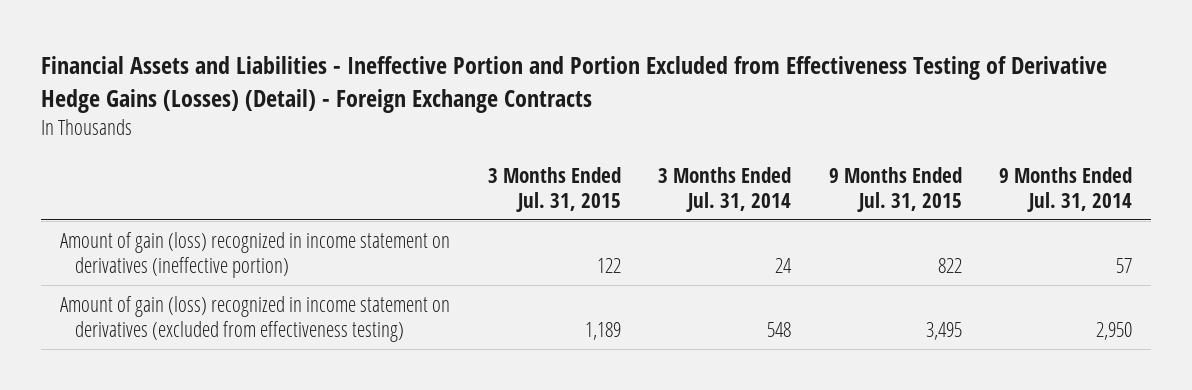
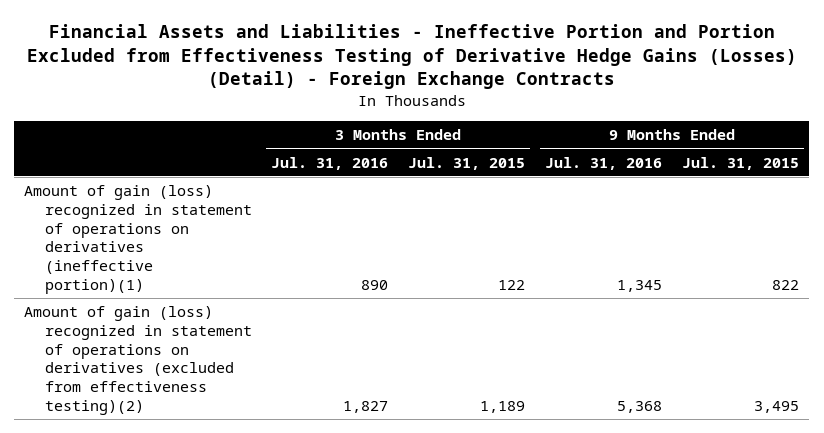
- | 3 Months Ended Jul. 31, 2015 | 3 Months Ended Jul. 31, 2014 | 9 Months Ended Jul. 31, 2015 | 9 Months Ended Jul. 31, 2014
+ | 3 Months Ended Jul. 31, 2016 | 3 Months Ended Jul. 31, 2015 | 9 Months Ended Jul. 31, 2016 | 9 Months Ended Jul. 31, 2015
- Amount of gain (loss) recognized in income statement on derivatives (ineffective portion) | 122 | 24 | 822 | 57
- Amount of gain (loss) recognized in income statement on derivatives (excluded from effectiveness testing) | 1,189 | 548 | 3,495 | 2,950
+ Amount of gain (loss) recognized in statement of operations on derivatives (ineffective portion)(1) | 890 | 122 | 1,345 | 822
+ Amount of gain (loss) recognized in statement of operations on derivatives (excluded from effectiveness testing)(2) | 1,827 | 1,189 | 5,368 | 3,495

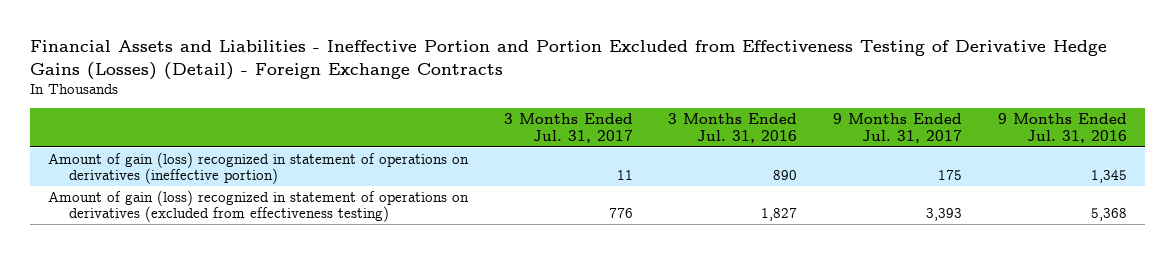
- | 3 Months Ended Jul. 31, 2016 | 3 Months Ended Jul. 31, 2015 | 9 Months Ended Jul. 31, 2016 | 9 Months Ended Jul. 31, 2015
+ | 3 Months Ended Jul. 31, 2017 | 3 Months Ended Jul. 31, 2016 | 9 Months Ended Jul. 31, 2017 | 9 Months Ended Jul. 31, 2016
- Amount of gain (loss) recognized in statement of operations on derivatives (ineffective portion)(1) | 890 | 122 | 1,345 | 822
- Amount of gain (loss) recognized in statement of operations on derivatives (excluded from effectiveness testing)(2) | 1,827 | 1,189 | 5,368 | 3,495
+ Amount of gain (loss) recognized in statement of operations on derivatives (ineffective portion) | 11 | 890 | 175 | 1,345
+ Amount of gain (loss) recognized in statement of operations on derivatives (excluded from effectiveness testing) | 776 | 1,827 | 3,393 | 5,368

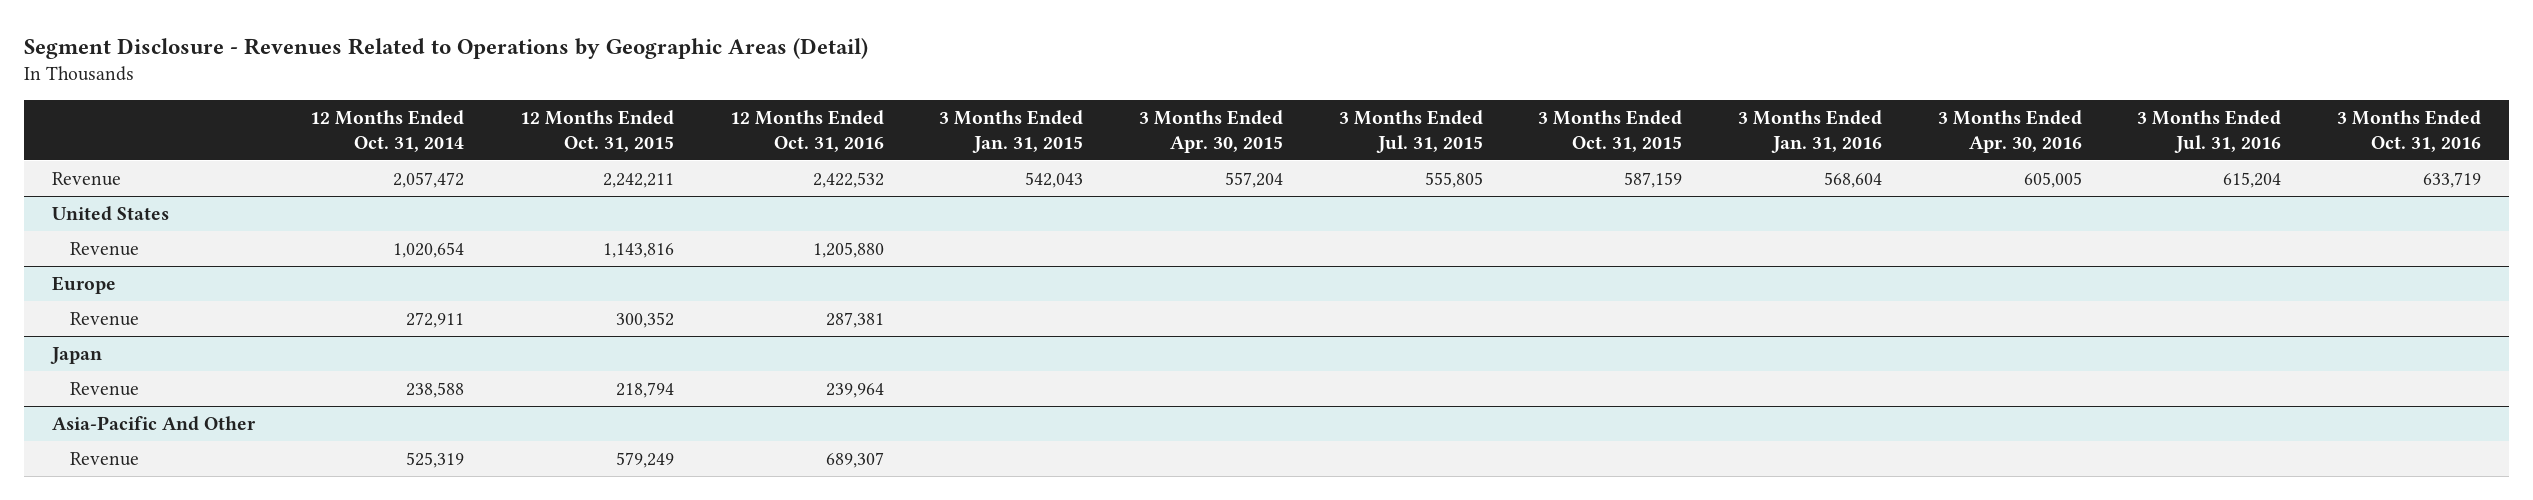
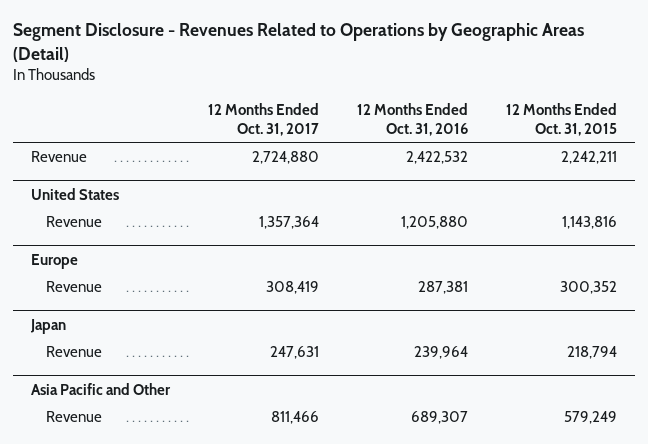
- | 12 Months Ended Oct. 31, 2014 | 12 Months Ended Oct. 31, 2015 | 12 Months Ended Oct. 31, 2016 | 3 Months Ended Jan. 31, 2015 | 3 Months Ended Apr. 30, 2015 | 3 Months Ended Jul. 31, 2015 | 3 Months Ended Oct. 31, 2015 | 3 Months Ended Jan. 31, 2016 | 3 Months Ended Apr. 30, 2016 | 3 Months Ended Jul. 31, 2016 | 3 Months Ended Oct. 31, 2016
+ | 12 Months Ended Oct. 31, 2017 | 12 Months Ended Oct. 31, 2016 | 12 Months Ended Oct. 31, 2015
- Asia-Pacific And Other
+ Asia Pacific and Other

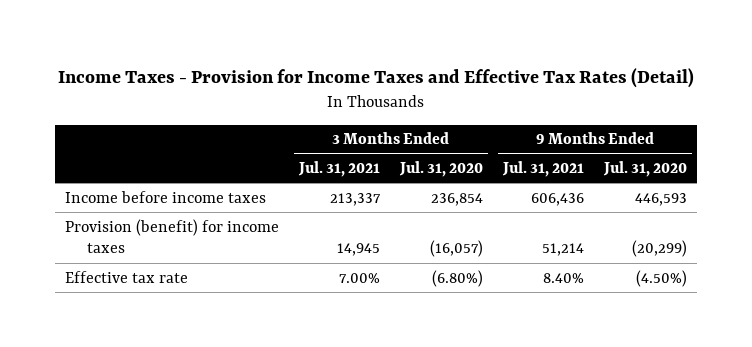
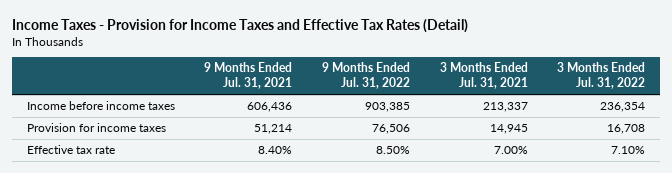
- | 3 Months Ended Jul. 31, 2021 | 3 Months Ended Jul. 31, 2020 | 9 Months Ended Jul. 31, 2021 | 9 Months Ended Jul. 31, 2020
+ | 9 Months Ended Jul. 31, 2021 | 9 Months Ended Jul. 31, 2022 | 3 Months Ended Jul. 31, 2021 | 3 Months Ended Jul. 31, 2022
- Provision (benefit) for income taxes | 14,945 | (16,057) | 51,214 | (20,299)
+ Provision for income taxes | 51,214 | 76,506 | 14,945 | 16,708

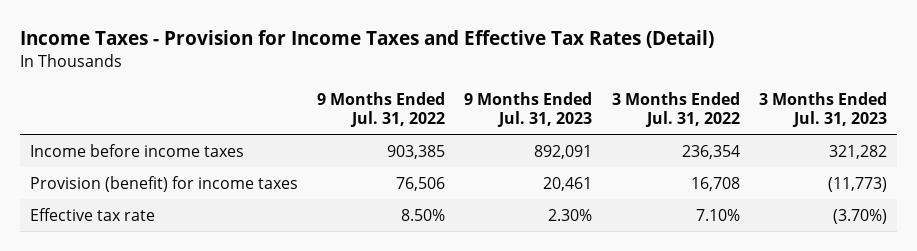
- | 9 Months Ended Jul. 31, 2021 | 9 Months Ended Jul. 31, 2022 | 3 Months Ended Jul. 31, 2021 | 3 Months Ended Jul. 31, 2022
+ | 9 Months Ended Jul. 31, 2022 | 9 Months Ended Jul. 31, 2023 | 3 Months Ended Jul. 31, 2022 | 3 Months Ended Jul. 31, 2023
- Provision for income taxes | 51,214 | 76,506 | 14,945 | 16,708
+ Provision (benefit) for income taxes | 76,506 | 20,461 | 16,708 | (11,773)

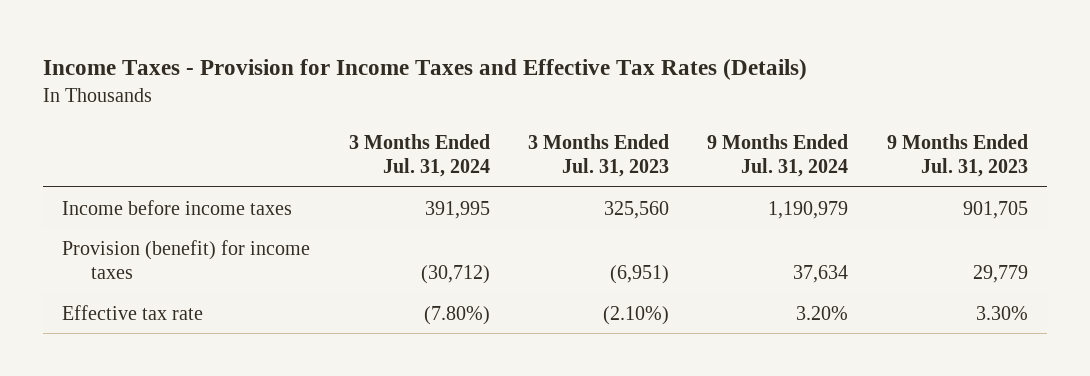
- Income Taxes - Provision for Income Taxes and Effective Tax Rates (Detail)
+ Income Taxes - Provision for Income Taxes and Effective Tax Rates (Details)
- | 9 Months Ended Jul. 31, 2022 | 9 Months Ended Jul. 31, 2023 | 3 Months Ended Jul. 31, 2022 | 3 Months Ended Jul. 31, 2023
+ | 3 Months Ended Jul. 31, 2024 | 3 Months Ended Jul. 31, 2023 | 9 Months Ended Jul. 31, 2024 | 9 Months Ended Jul. 31, 2023
- Income before income taxes | 903,385 | 892,091 | 236,354 | 321,282
- Provision (benefit) for income taxes | 76,506 | 20,461 | 16,708 | (11,773)
- Effective tax rate | 8.50% | 2.30% | 7.10% | (3.70%)
+ Income before income taxes | 391,995 | 325,560 | 1,190,979 | 901,705
+ Provision (benefit) for income taxes | (30,712) | (6,951) | 37,634 | 29,779
+ Effective tax rate | (7.80%) | (2.10%) | 3.20% | 3.30%

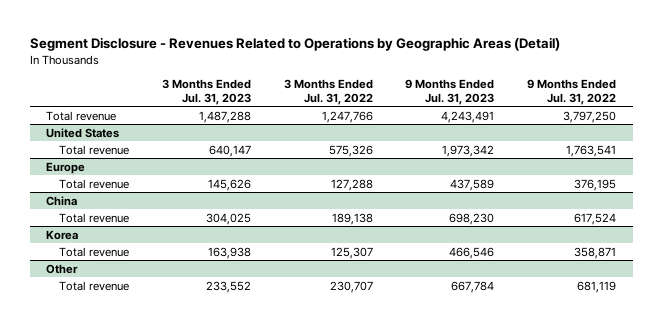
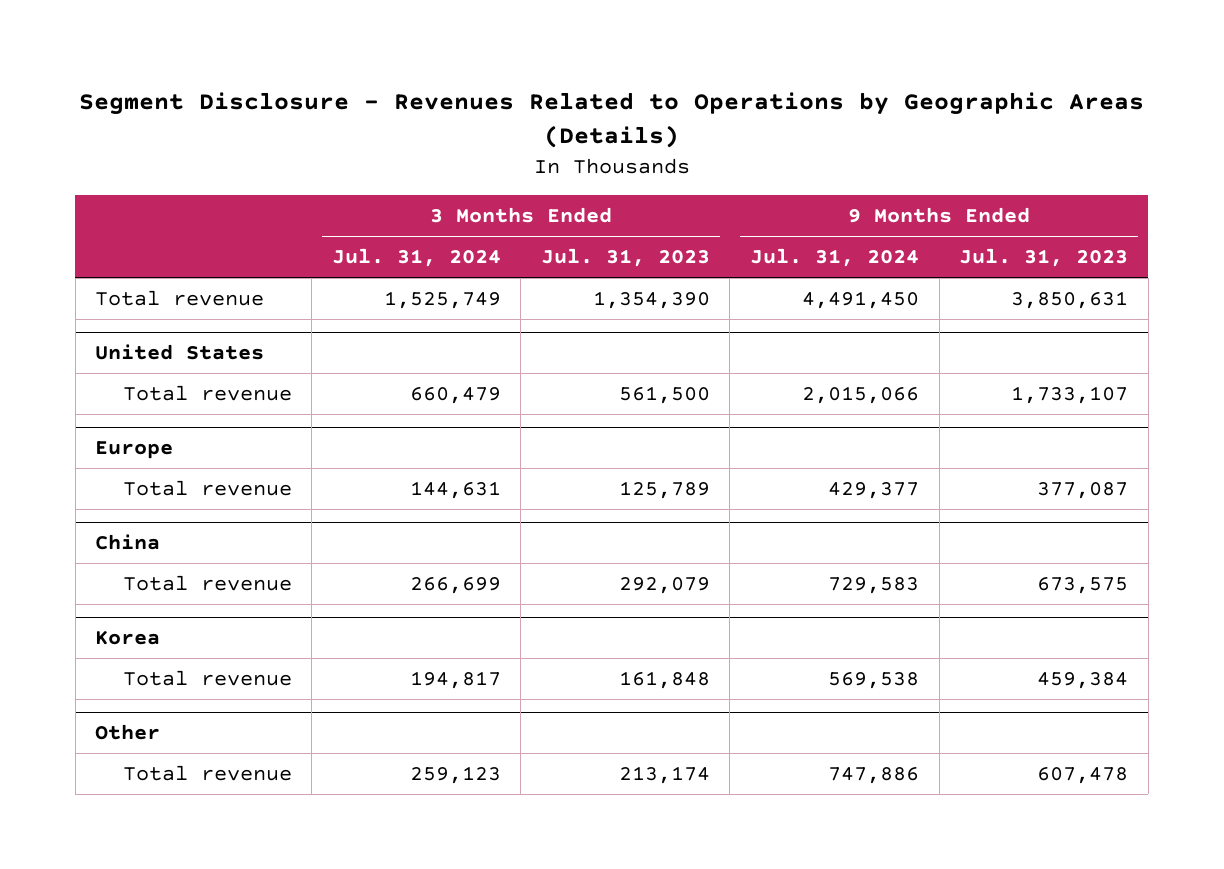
- Segment Disclosure - Revenues Related to Operations by Geographic Areas (Detail)
+ Segment Disclosure - Revenues Related to Operations by Geographic Areas (Details)
- | 3 Months Ended Jul. 31, 2023 | 3 Months Ended Jul. 31, 2022 | 9 Months Ended Jul. 31, 2023 | 9 Months Ended Jul. 31, 2022
+ | 3 Months Ended Jul. 31, 2024 | 3 Months Ended Jul. 31, 2023 | 9 Months Ended Jul. 31, 2024 | 9 Months Ended Jul. 31, 2023
- Total revenue | 1,487,288 | 1,247,766 | 4,243,491 | 3,797,250
+ Total revenue | 1,525,749 | 1,354,390 | 4,491,450 | 3,850,631
@ United States
- Total revenue | 640,147 | 575,326 | 1,973,342 | 1,763,541
+ Total revenue | 660,479 | 561,500 | 2,015,066 | 1,733,107
@ Europe
- Total revenue | 145,626 | 127,288 | 437,589 | 376,195
+ Total revenue | 144,631 | 125,789 | 429,377 | 377,087
@ China
- Total revenue | 304,025 | 189,138 | 698,230 | 617,524
+ Total revenue | 266,699 | 292,079 | 729,583 | 673,575
@ Korea
- Total revenue | 163,938 | 125,307 | 466,546 | 358,871
+ Total revenue | 194,817 | 161,848 | 569,538 | 459,384
@ Other
- Total revenue | 233,552 | 230,707 | 667,784 | 681,119
+ Total revenue | 259,123 | 213,174 | 747,886 | 607,478

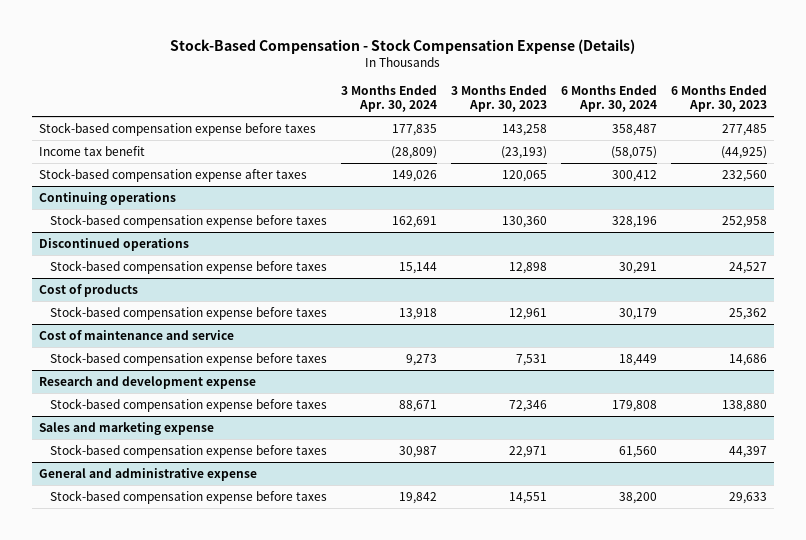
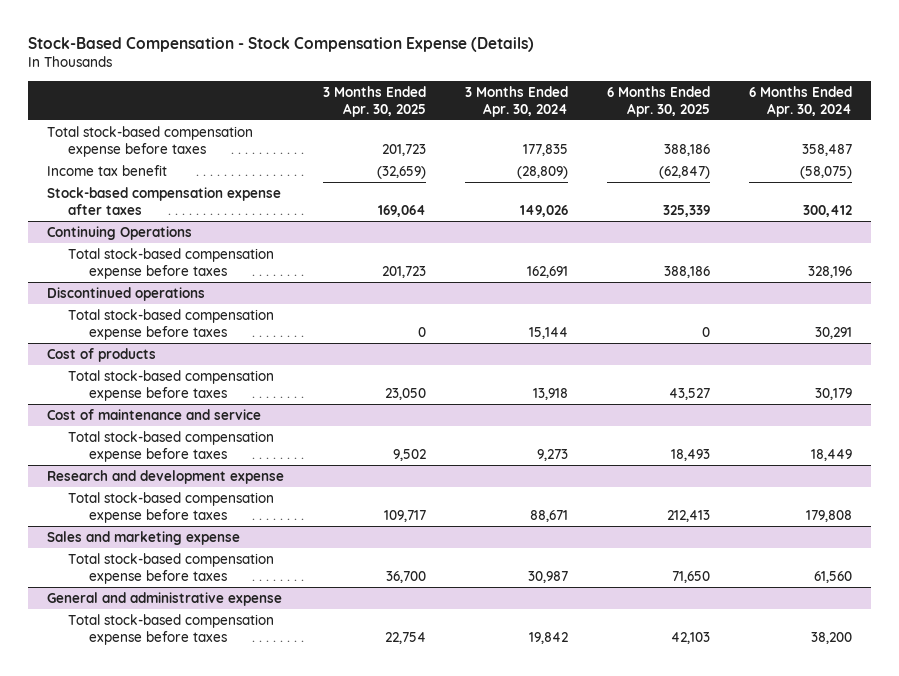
- | 3 Months Ended Apr. 30, 2024 | 3 Months Ended Apr. 30, 2023 | 6 Months Ended Apr. 30, 2024 | 6 Months Ended Apr. 30, 2023
+ | 3 Months Ended Apr. 30, 2025 | 3 Months Ended Apr. 30, 2024 | 6 Months Ended Apr. 30, 2025 | 6 Months Ended Apr. 30, 2024
- Stock-based compensation expense before taxes | 177,835 | 143,258 | 358,487 | 277,485
+ Total stock-based compensation expense before taxes | 201,723 | 177,835 | 388,186 | 358,487
- Continuing operations
- Stock-based compensation expense before taxes | 162,691 | 130,360 | 328,196 | 252,958
+ Continuing Operations
+ Total stock-based compensation expense before taxes | 201,723 | 162,691 | 388,186 | 328,196
@ Discontinued operations
- Stock-based compensation expense before taxes | 15,144 | 12,898 | 30,291 | 24,527
+ Total stock-based compensation expense before taxes | 0 | 15,144 | 0 | 30,291
@ Cost of products
- Stock-based compensation expense before taxes | 13,918 | 12,961 | 30,179 | 25,362
+ Total stock-based compensation expense before taxes | 23,050 | 13,918 | 43,527 | 30,179
@ Cost of maintenance and service
- Stock-based compensation expense before taxes | 9,273 | 7,531 | 18,449 | 14,686
+ Total stock-based compensation expense before taxes | 9,502 | 9,273 | 18,493 | 18,449
@ Research and development expense
- Stock-based compensation expense before taxes | 88,671 | 72,346 | 179,808 | 138,880
+ Total stock-based compensation expense before taxes | 109,717 | 88,671 | 212,413 | 179,808
@ Sales and marketing expense
- Stock-based compensation expense before taxes | 30,987 | 22,971 | 61,560 | 44,397
+ Total stock-based compensation expense before taxes | 36,700 | 30,987 | 71,650 | 61,560
@ General and administrative expense
- Stock-based compensation expense before taxes | 19,842 | 14,551 | 38,200 | 29,633
+ Total stock-based compensation expense before taxes | 22,754 | 19,842 | 42,103 | 38,200

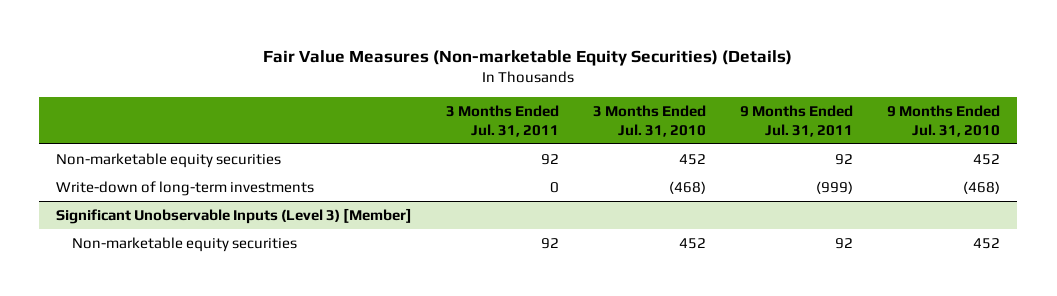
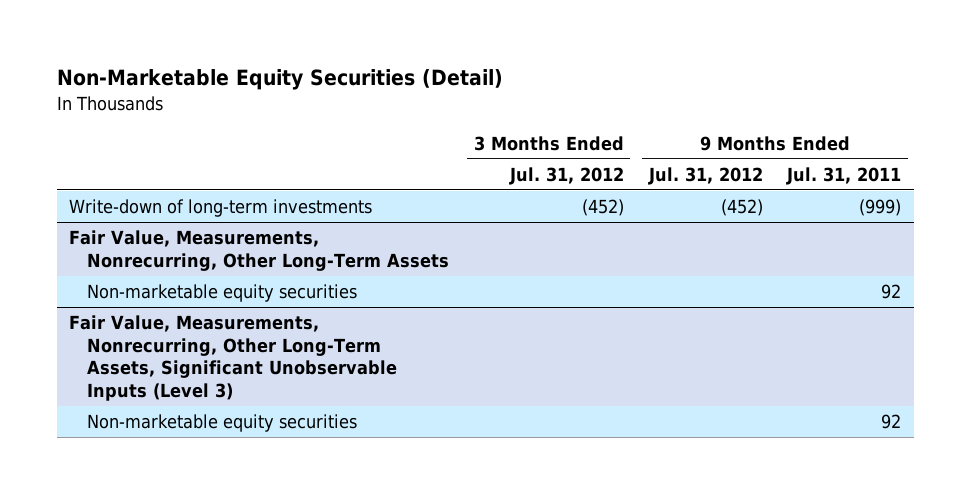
- Fair Value Measures (Non-marketable Equity Securities) (Details)
+ Non-Marketable Equity Securities (Detail)
- | 3 Months Ended Jul. 31, 2011 | 3 Months Ended Jul. 31, 2010 | 9 Months Ended Jul. 31, 2011 | 9 Months Ended Jul. 31, 2010
+ | 3 Months Ended Jul. 31, 2012 | 9 Months Ended Jul. 31, 2012 | 9 Months Ended Jul. 31, 2011
- Non-marketable equity securities | 92 | 452 | 92 | 452
- Significant Unobservable Inputs (Level 3) [Member]
+ Fair Value, Measurements, Nonrecurring, Other Long-Term Assets
+ Fair Value, Measurements, Nonrecurring, Other Long-Term Assets, Significant Unobservable Inputs (Level 3)
+ Non-marketable equity securities | | | 92

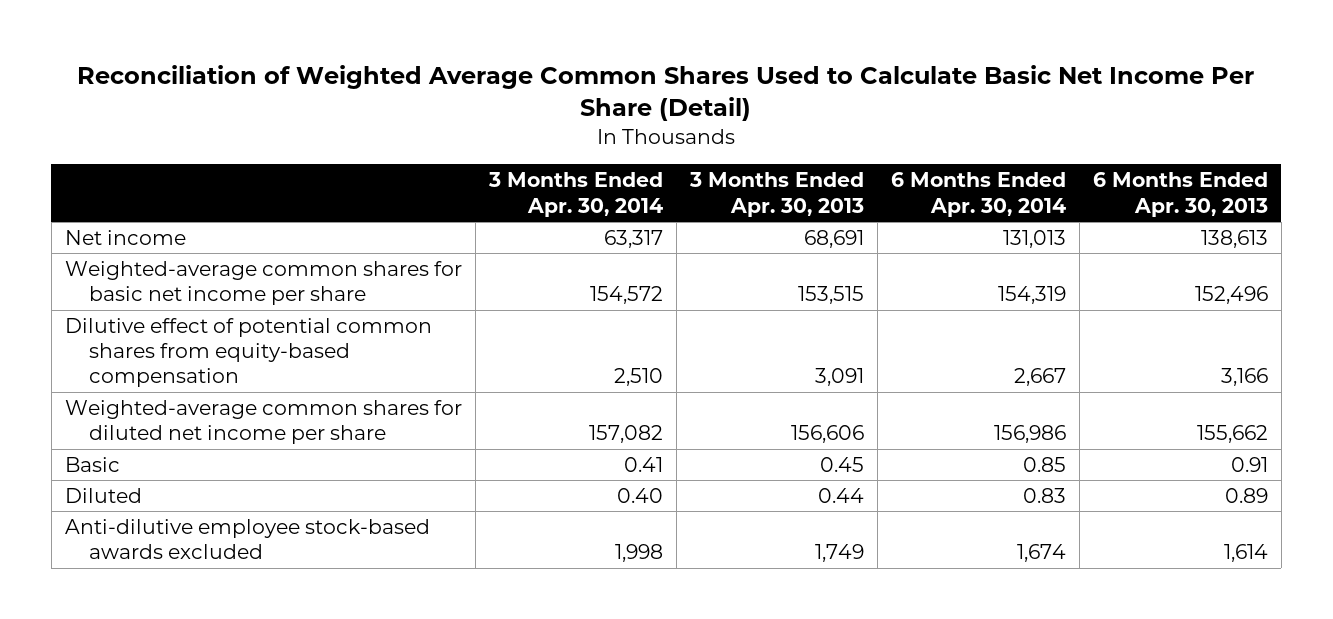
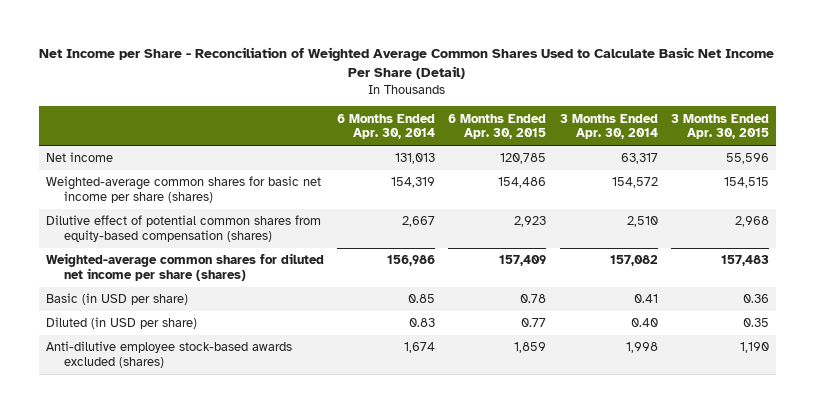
- Reconciliation of Weighted Average Common Shares Used to Calculate Basic Net Income Per Share (Detail)
+ Net Income per Share - Reconciliation of Weighted Average Common Shares Used to Calculate Basic Net Income Per Share (Detail)
- | 3 Months Ended Apr. 30, 2014 | 3 Months Ended Apr. 30, 2013 | 6 Months Ended Apr. 30, 2014 | 6 Months Ended Apr. 30, 2013
+ | 6 Months Ended Apr. 30, 2014 | 6 Months Ended Apr. 30, 2015 | 3 Months Ended Apr. 30, 2014 | 3 Months Ended Apr. 30, 2015
- Weighted-average common shares for basic net income per share | 154,572 | 153,515 | 154,319 | 152,496
- Dilutive effect of potential common shares from equity-based compensation | 2,510 | 3,091 | 2,667 | 3,166
- Weighted-average common shares for diluted net income per share | 157,082 | 156,606 | 156,986 | 155,662
- Basic | 0.41 | 0.45 | 0.85 | 0.91
- Diluted | 0.40 | 0.44 | 0.83 | 0.89
- Anti-dilutive employee stock-based awards excluded | 1,998 | 1,749 | 1,674 | 1,614
+ Weighted-average common shares for basic net income per share (shares) | 154,319 | 154,486 | 154,572 | 154,515
+ Dilutive effect of potential common shares from equity-based compensation (shares) | 2,667 | 2,923 | 2,510 | 2,968
+ Weighted-average common shares for diluted net income per share (shares) | 156,986 | 157,409 | 157,082 | 157,483
+ Basic (in USD per share) | 0.85 | 0.78 | 0.41 | 0.36
+ Diluted (in USD per share) | 0.83 | 0.77 | 0.40 | 0.35
+ Anti-dilutive employee stock-based awards excluded (shares) | 1,674 | 1,859 | 1,998 | 1,190

